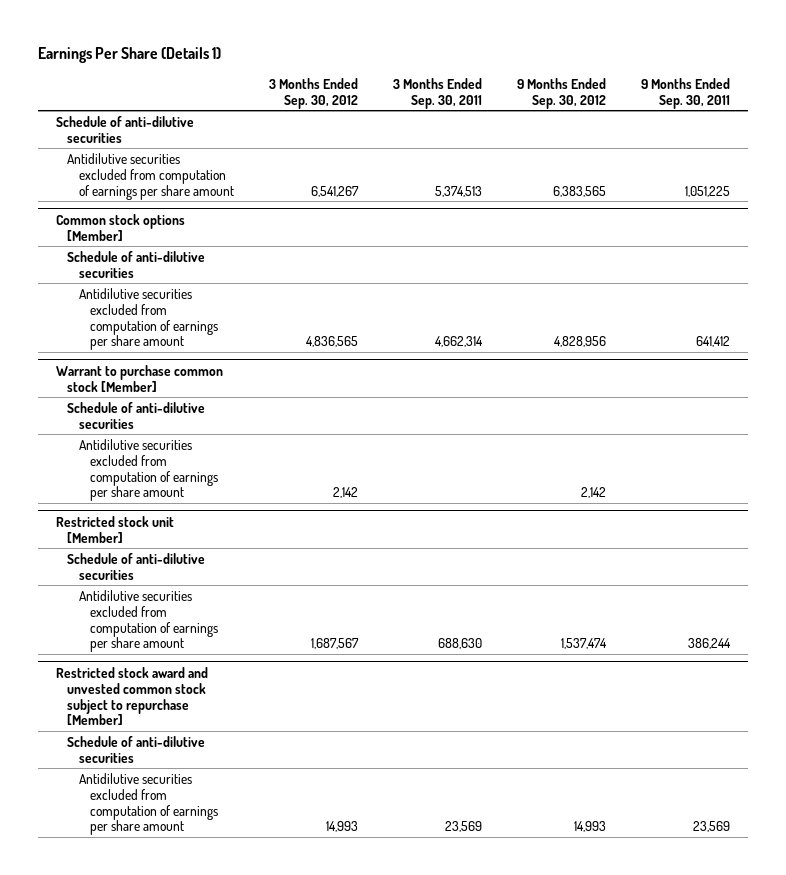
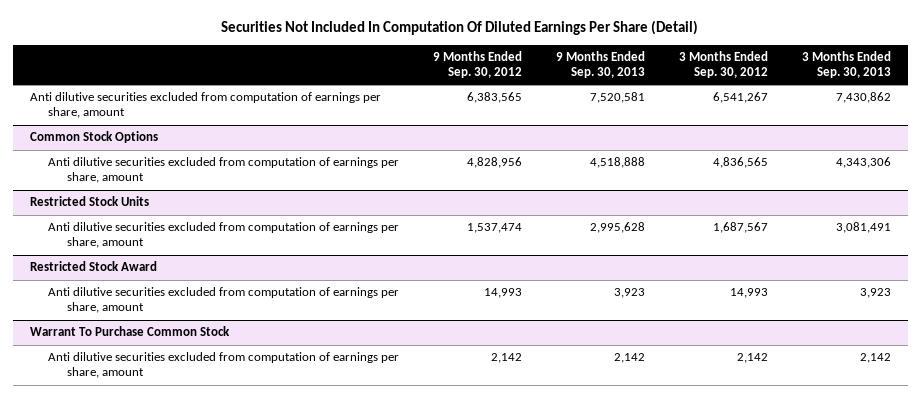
- Earnings Per Share (Details 1)
+ Securities Not Included In Computation Of Diluted Earnings Per Share (Detail)
- | 3 Months Ended Sep. 30, 2012 | 3 Months Ended Sep. 30, 2011 | 9 Months Ended Sep. 30, 2012 | 9 Months Ended Sep. 30, 2011
+ | 9 Months Ended Sep. 30, 2012 | 9 Months Ended Sep. 30, 2013 | 3 Months Ended Sep. 30, 2012 | 3 Months Ended Sep. 30, 2013
- Schedule of anti-dilutive securities
- Antidilutive securities excluded from computation of earnings per share amount | 6,541,267 | 5,374,513 | 6,383,565 | 1,051,225
- Common stock options [Member]
- Schedule of anti-dilutive securities
- Antidilutive securities excluded from computation of earnings per share amount | 4,836,565 | 4,662,314 | 4,828,956 | 641,412
- Warrant to purchase common stock [Member]
- Schedule of anti-dilutive securities
- Antidilutive securities excluded from computation of earnings per share amount | 2,142 | | 2,142 |
- Restricted stock unit [Member]
- Schedule of anti-dilutive securities
- Antidilutive securities excluded from computation of earnings per share amount | 1,687,567 | 688,630 | 1,537,474 | 386,244
- Restricted stock award and unvested common stock subject to repurchase [Member]
- Schedule of anti-dilutive securities
- Antidilutive securities excluded from computation of earnings per share amount | 14,993 | 23,569 | 14,993 | 23,569
+ Anti dilutive securities excluded from computation of earnings per share, amount | 6,383,565 | 7,520,581 | 6,541,267 | 7,430,862
+ Common Stock Options
+ Anti dilutive securities excluded from computation of earnings per share, amount | 4,828,956 | 4,518,888 | 4,836,565 | 4,343,306
+ Restricted Stock Units
+ Anti dilutive securities excluded from computation of earnings per share, amount | 1,537,474 | 2,995,628 | 1,687,567 | 3,081,491
+ Restricted Stock Award
+ Anti dilutive securities excluded from computation of earnings per share, amount | 14,993 | 3,923 | 14,993 | 3,923
+ Warrant To Purchase Common Stock
+ Anti dilutive securities excluded from computation of earnings per share, amount | 2,142 | 2,142 | 2,142 | 2,142

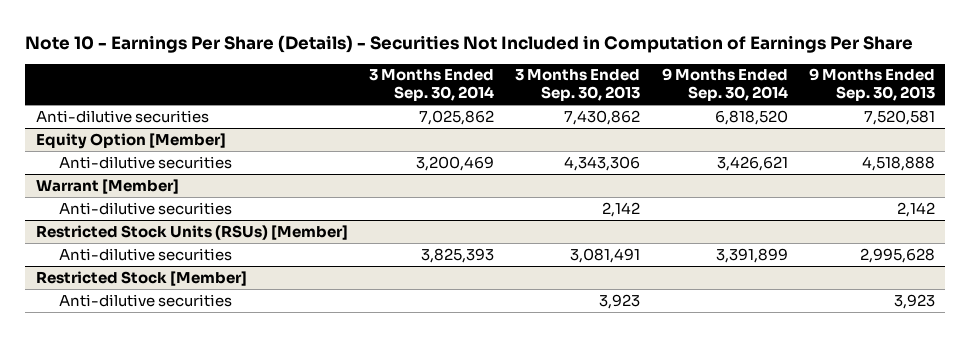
- Securities Not Included In Computation Of Diluted Earnings Per Share (Detail)
+ Note 10 - Earnings Per Share (Details) - Securities Not Included in Computation of Earnings Per Share
- | 9 Months Ended Sep. 30, 2012 | 9 Months Ended Sep. 30, 2013 | 3 Months Ended Sep. 30, 2012 | 3 Months Ended Sep. 30, 2013
+ | 3 Months Ended Sep. 30, 2014 | 3 Months Ended Sep. 30, 2013 | 9 Months Ended Sep. 30, 2014 | 9 Months Ended Sep. 30, 2013
- Anti dilutive securities excluded from computation of earnings per share, amount | 6,383,565 | 7,520,581 | 6,541,267 | 7,430,862
- Common Stock Options
- Anti dilutive securities excluded from computation of earnings per share, amount | 4,828,956 | 4,518,888 | 4,836,565 | 4,343,306
- Restricted Stock Units
- Anti dilutive securities excluded from computation of earnings per share, amount | 1,537,474 | 2,995,628 | 1,687,567 | 3,081,491
- Restricted Stock Award
- Anti dilutive securities excluded from computation of earnings per share, amount | 14,993 | 3,923 | 14,993 | 3,923
- Warrant To Purchase Common Stock
- Anti dilutive securities excluded from computation of earnings per share, amount | 2,142 | 2,142 | 2,142 | 2,142
+ Anti-dilutive securities | 7,025,862 | 7,430,862 | 6,818,520 | 7,520,581
+ Equity Option [Member]
+ Anti-dilutive securities | 3,200,469 | 4,343,306 | 3,426,621 | 4,518,888
+ Warrant [Member]
+ Anti-dilutive securities | | 2,142 | | 2,142
+ Restricted Stock Units (RSUs) [Member]
+ Anti-dilutive securities | 3,825,393 | 3,081,491 | 3,391,899 | 2,995,628
+ Restricted Stock [Member]
+ Anti-dilutive securities | | 3,923 | | 3,923

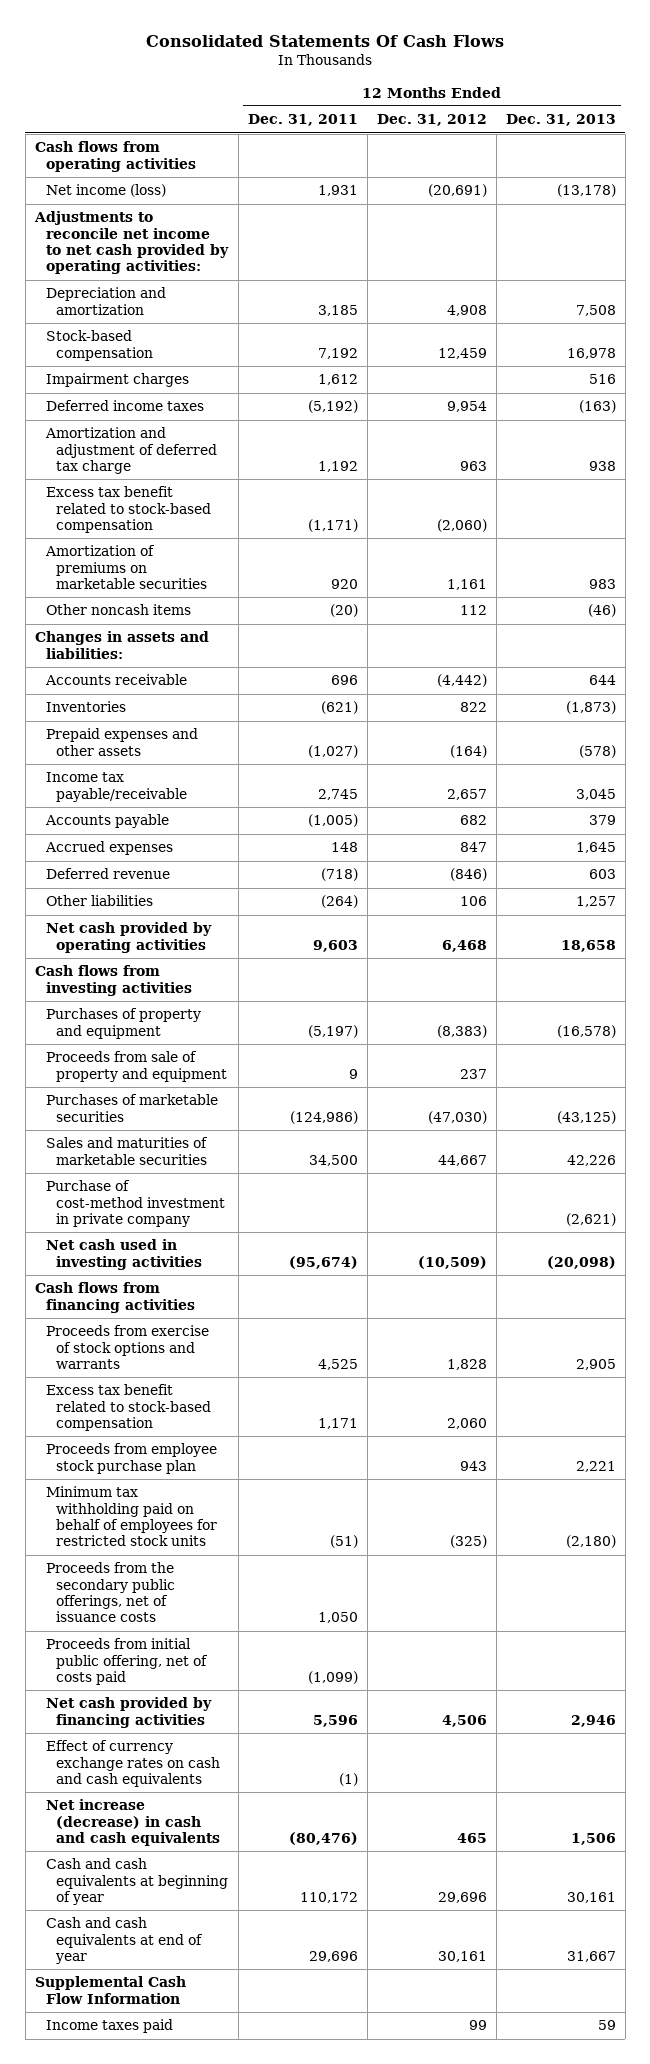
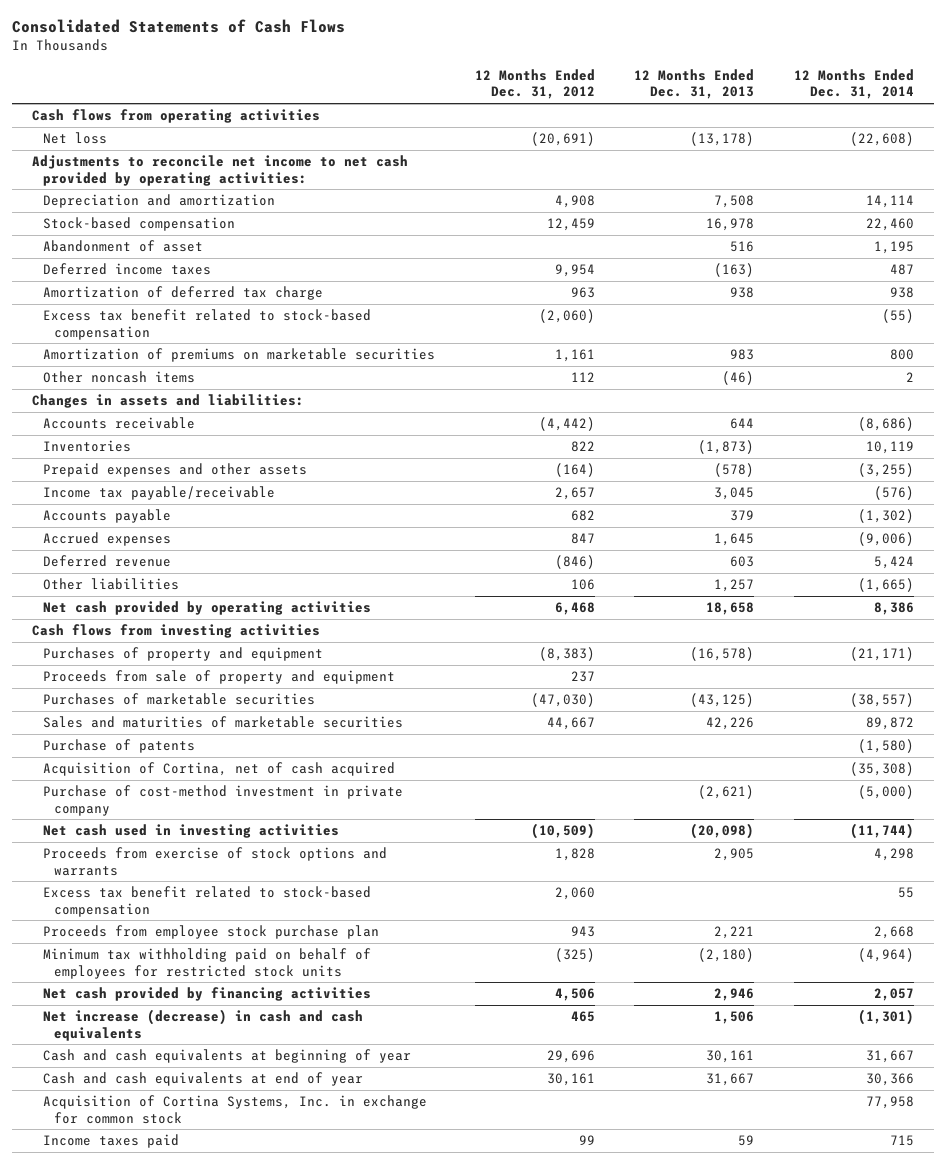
- Consolidated Statements Of Cash Flows
+ Consolidated Statements of Cash Flows
- | 12 Months Ended Dec. 31, 2011 | 12 Months Ended Dec. 31, 2012 | 12 Months Ended Dec. 31, 2013
+ | 12 Months Ended Dec. 31, 2012 | 12 Months Ended Dec. 31, 2013 | 12 Months Ended Dec. 31, 2014
- Net income (loss) | 1,931 | (20,691) | (13,178)
+ Net loss | (20,691) | (13,178) | (22,608)
- Impairment charges | 1,612 | | 516
+ Abandonment of asset | | 516 | 1,195
- Amortization and adjustment of deferred tax charge | 1,192 | 963 | 938
+ Amortization of deferred tax charge | 963 | 938 | 938
+ Purchase of patents | | | (1,580)
+ Acquisition of Cortina, net of cash acquired | | | (35,308)
- Cash flows from financing activities
- Proceeds from the secondary public offerings, net of issuance costs | 1,050 | |
- Proceeds from initial public offering, net of costs paid | (1,099) | |
- Effect of currency exchange rates on cash and cash equivalents | (1) | |
- Supplemental Cash Flow Information
+ Acquisition of Cortina Systems, Inc. in exchange for common stock | | | 77,958

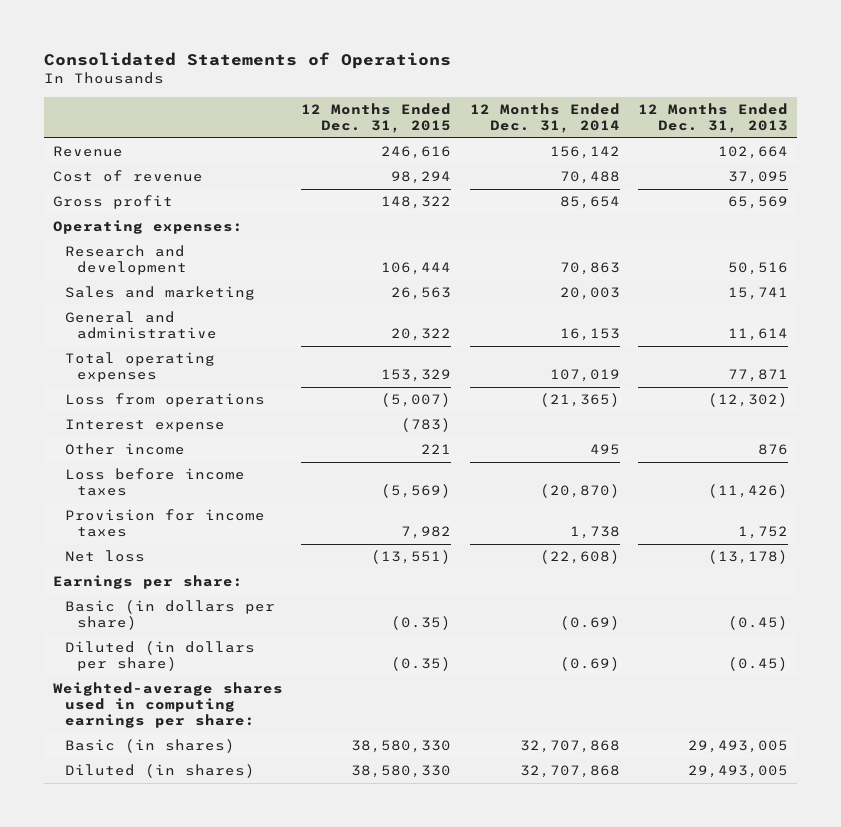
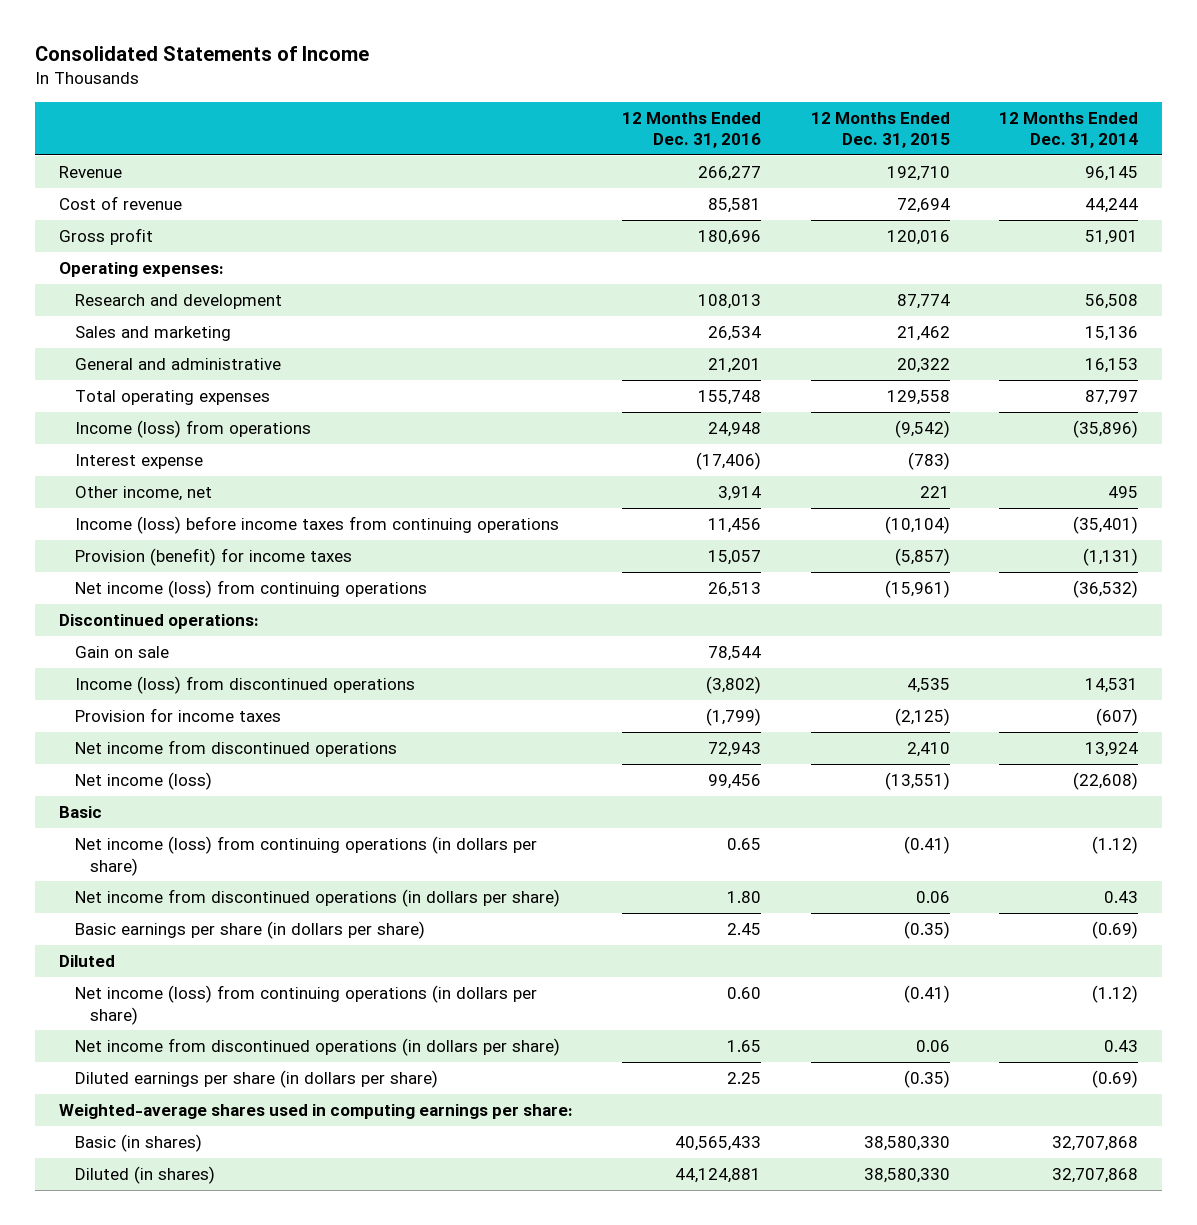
- Consolidated Statements of Operations
+ Consolidated Statements of Income
- | 12 Months Ended Dec. 31, 2015 | 12 Months Ended Dec. 31, 2014 | 12 Months Ended Dec. 31, 2013
+ | 12 Months Ended Dec. 31, 2016 | 12 Months Ended Dec. 31, 2015 | 12 Months Ended Dec. 31, 2014
- Revenue | 246,616 | 156,142 | 102,664
- Cost of revenue | 98,294 | 70,488 | 37,095
- Gross profit | 148,322 | 85,654 | 65,569
+ Revenue | 266,277 | 192,710 | 96,145
+ Cost of revenue | 85,581 | 72,694 | 44,244
+ Gross profit | 180,696 | 120,016 | 51,901
- Research and development | 106,444 | 70,863 | 50,516
- Sales and marketing | 26,563 | 20,003 | 15,741
+ Research and development | 108,013 | 87,774 | 56,508
+ Sales and marketing | 26,534 | 21,462 | 15,136
- Total operating expenses | 153,329 | 107,019 | 77,871
- Loss from operations | (5,007) | (21,365) | (12,302)
+ Total operating expenses | 155,748 | 129,558 | 87,797
+ Income (loss) from operations | 24,948 | (9,542) | (35,896)
- Other income | 221 | 495 | 876
- Loss before income taxes | (5,569) | (20,870) | (11,426)
- Provision for income taxes | 7,982 | 1,738 | 1,752
- Net loss | (13,551) | (22,608) | (13,178)
- Earnings per share:
- Basic (in dollars per share) | (0.35) | (0.69) | (0.45)
- Diluted (in dollars per share) | (0.35) | (0.69) | (0.45)
+ Other income, net | 3,914 | 221 | 495
+ Income (loss) before income taxes from continuing operations | 11,456 | (10,104) | (35,401)
+ Provision (benefit) for income taxes | 15,057 | (5,857) | (1,131)
+ Net income (loss) from continuing operations | 26,513 | (15,961) | (36,532)
+ Discontinued operations:
+ Gain on sale | 78,544 | |
+ Income (loss) from discontinued operations | (3,802) | 4,535 | 14,531
+ Provision for income taxes | (1,799) | (2,125) | (607)
+ Net income from discontinued operations | 72,943 | 2,410 | 13,924
+ Net income (loss) | 99,456 | (13,551) | (22,608)
+ Basic
+ Net income (loss) from continuing operations (in dollars per share) | 0.65 | (0.41) | (1.12)
+ Net income from discontinued operations (in dollars per share) | 1.80 | 0.06 | 0.43
+ Basic earnings per share (in dollars per share) | 2.45 | (0.35) | (0.69)
+ Diluted
+ Net income (loss) from continuing operations (in dollars per share) | 0.60 | (0.41) | (1.12)
+ Net income from discontinued operations (in dollars per share) | 1.65 | 0.06 | 0.43
+ Diluted earnings per share (in dollars per share) | 2.25 | (0.35) | (0.69)

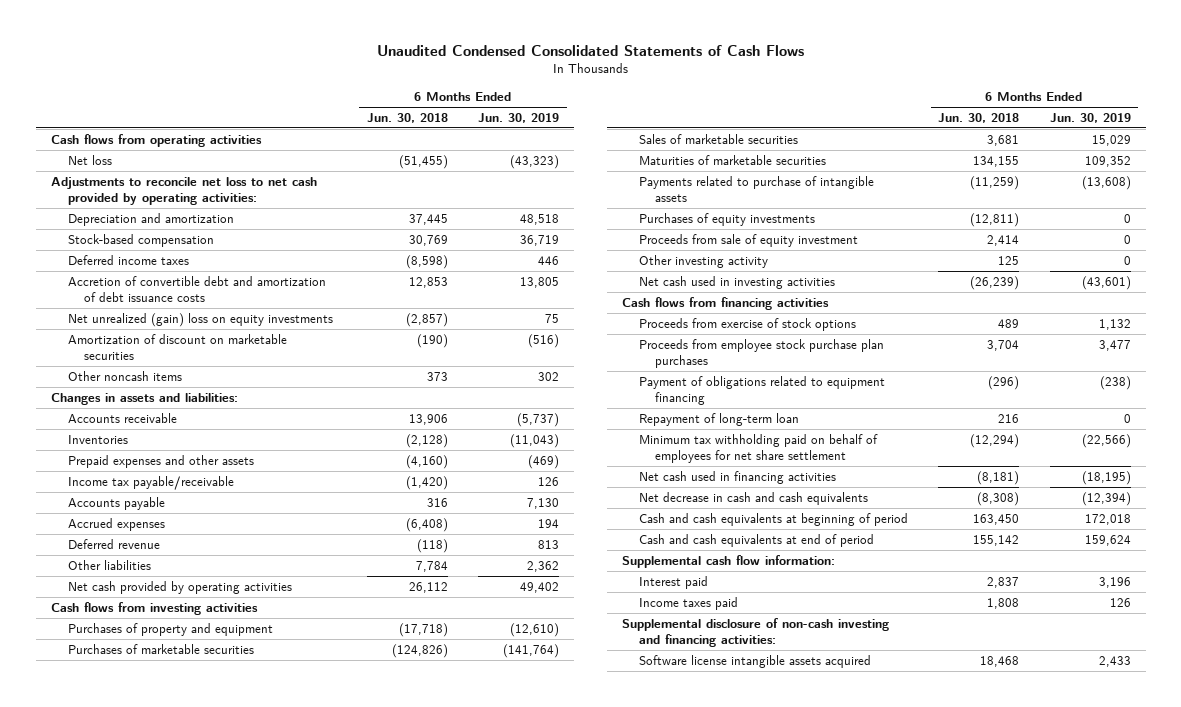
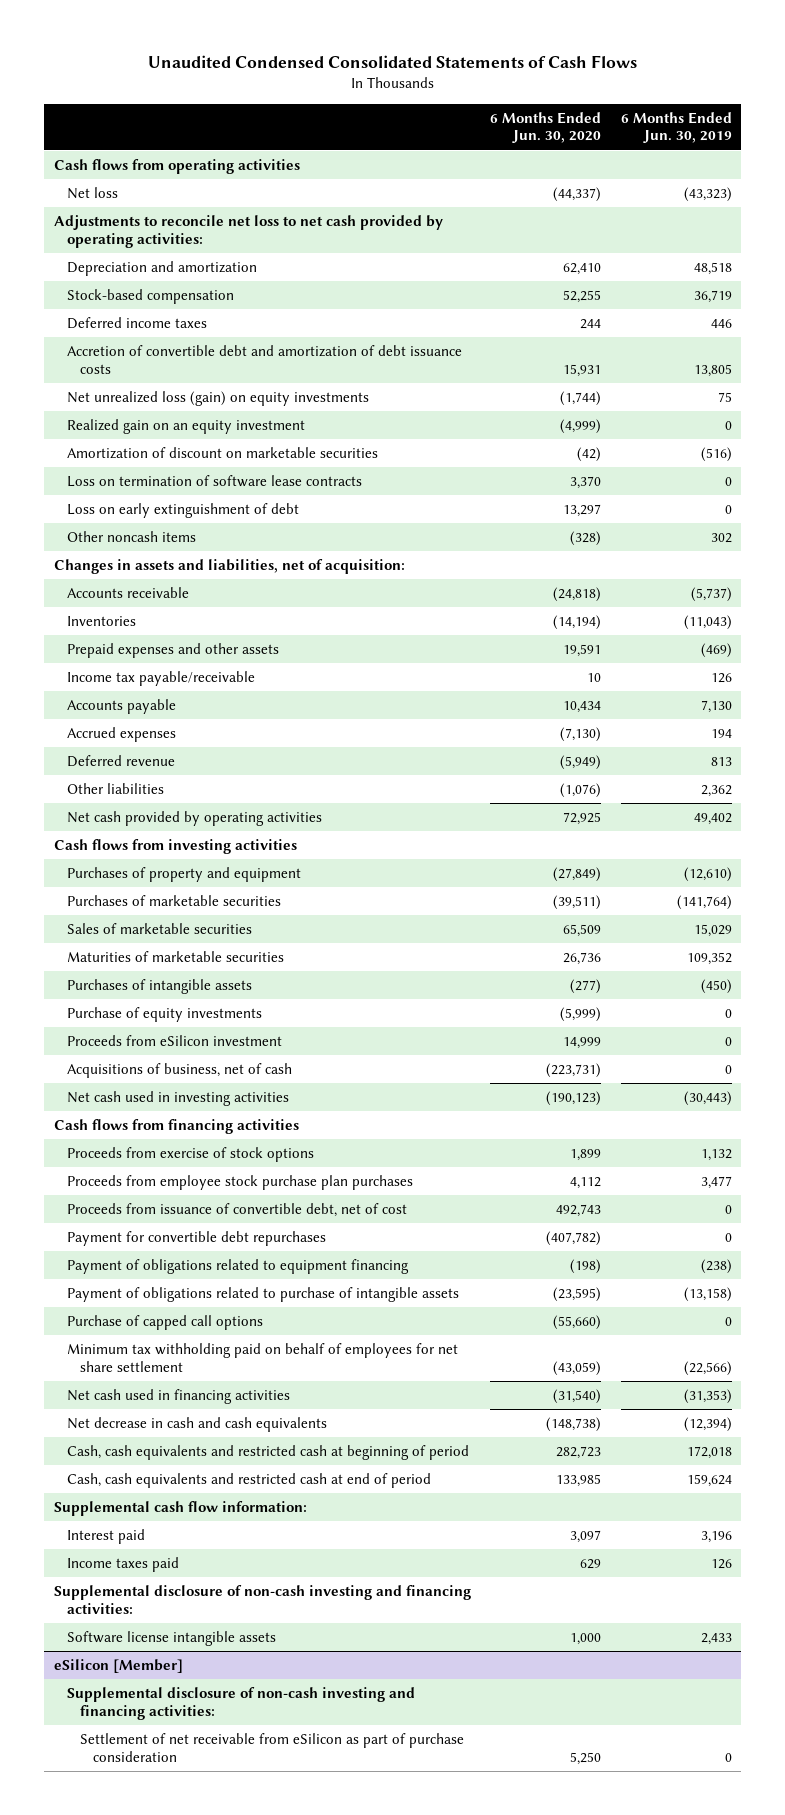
- | 6 Months Ended Jun. 30, 2018 | 6 Months Ended Jun. 30, 2019
+ | 6 Months Ended Jun. 30, 2020 | 6 Months Ended Jun. 30, 2019
- Net unrealized (gain) loss on equity investments | (2,857) | 75
+ Net unrealized loss (gain) on equity investments | (1,744) | 75
+ Realized gain on an equity investment | (4,999) | 0
+ Loss on termination of software lease contracts | 3,370 | 0
+ Loss on early extinguishment of debt | 13,297 | 0
- Changes in assets and liabilities:
+ Changes in assets and liabilities, net of acquisition:
- Payments related to purchase of intangible assets | (11,259) | (13,608)
- Purchases of equity investments | (12,811) | 0
- Proceeds from sale of equity investment | 2,414 | 0
- Other investing activity | 125 | 0
- Net cash used in investing activities | (26,239) | (43,601)
+ Purchases of intangible assets | (277) | (450)
+ Purchase of equity investments | (5,999) | 0
+ Proceeds from eSilicon investment | 14,999 | 0
+ Acquisitions of business, net of cash | (223,731) | 0
+ Net cash used in investing activities | (190,123) | (30,443)
+ Proceeds from issuance of convertible debt, net of cost | 492,743 | 0
+ Payment for convertible debt repurchases | (407,782) | 0
- Repayment of long-term loan | 216 | 0
+ Payment of obligations related to purchase of intangible assets | (23,595) | (13,158)
+ Purchase of capped call options | (55,660) | 0
- Net cash used in financing activities | (8,181) | (18,195)
+ Net cash used in financing activities | (31,540) | (31,353)
- Cash and cash equivalents at beginning of period | 163,450 | 172,018
- Cash and cash equivalents at end of period | 155,142 | 159,624
+ Cash, cash equivalents and restricted cash at beginning of period | 282,723 | 172,018
+ Cash, cash equivalents and restricted cash at end of period | 133,985 | 159,624
- Software license intangible assets acquired | 18,468 | 2,433
+ Software license intangible assets | 1,000 | 2,433
+ eSilicon [Member]
+ Supplemental disclosure of non-cash investing and financing activities:
+ Settlement of net receivable from eSilicon as part of purchase consideration | 5,250 | 0

